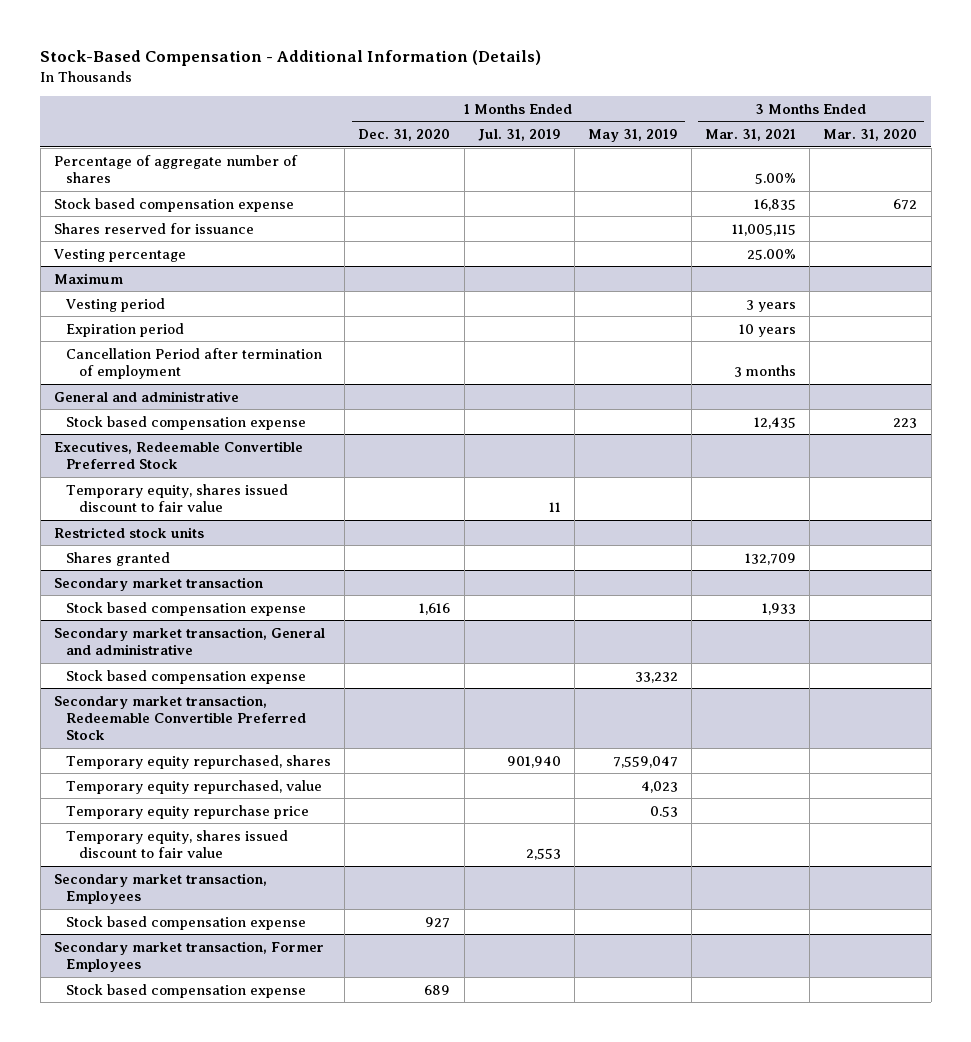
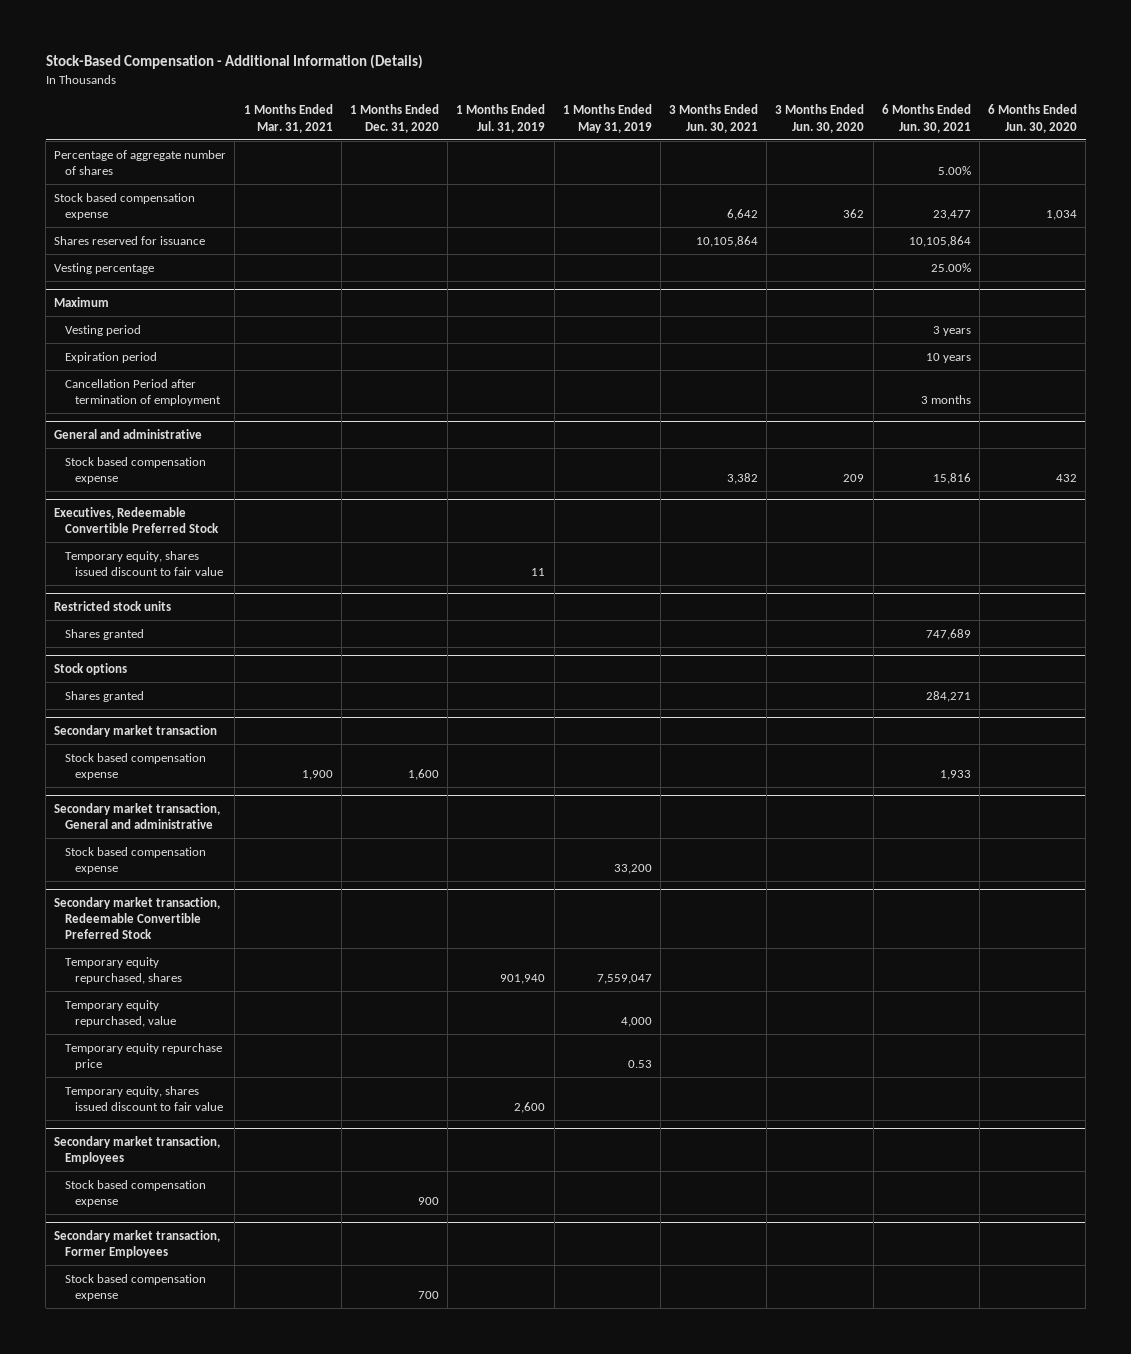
- | 1 Months Ended Dec. 31, 2020 | 1 Months Ended Jul. 31, 2019 | 1 Months Ended May 31, 2019 | 3 Months Ended Mar. 31, 2021 | 3 Months Ended Mar. 31, 2020
+ | 1 Months Ended Mar. 31, 2021 | 1 Months Ended Dec. 31, 2020 | 1 Months Ended Jul. 31, 2019 | 1 Months Ended May 31, 2019 | 3 Months Ended Jun. 30, 2021 | 3 Months Ended Jun. 30, 2020 | 6 Months Ended Jun. 30, 2021 | 6 Months Ended Jun. 30, 2020
+ Stock options
+ Shares granted | | | | | | | 284,271 |
@ Secondary market transaction
- Stock based compensation expense | 1,616 | | | 1,933 |
+ Stock based compensation expense | 1,900 | 1,600 | | | | | 1,933 |
@ Secondary market transaction, General and administrative
- Stock based compensation expense | | | 33,232 | |
+ Stock based compensation expense | | | | 33,200 | | | |
@ Secondary market transaction, Redeemable Convertible Preferred Stock
- Temporary equity repurchased, value | | | 4,023 | |
+ Temporary equity repurchased, value | | | | 4,000 | | | |
- Temporary equity, shares issued discount to fair value | | 2,553 | | |
+ Temporary equity, shares issued discount to fair value | | | 2,600 | | | | |
@ Secondary market transaction, Employees
- Stock based compensation expense | 927 | | | |
+ Stock based compensation expense | | 900 | | | | | |
@ Secondary market transaction, Former Employees
- Stock based compensation expense | 689 | | | |
+ Stock based compensation expense | | 700 | | | | | |

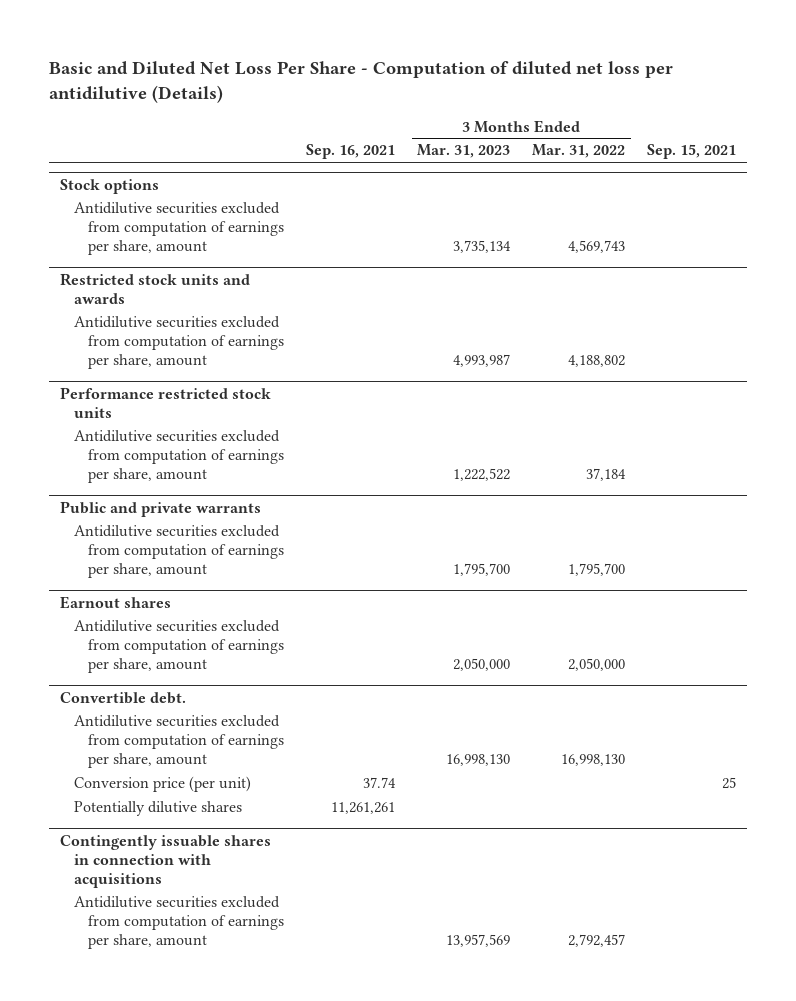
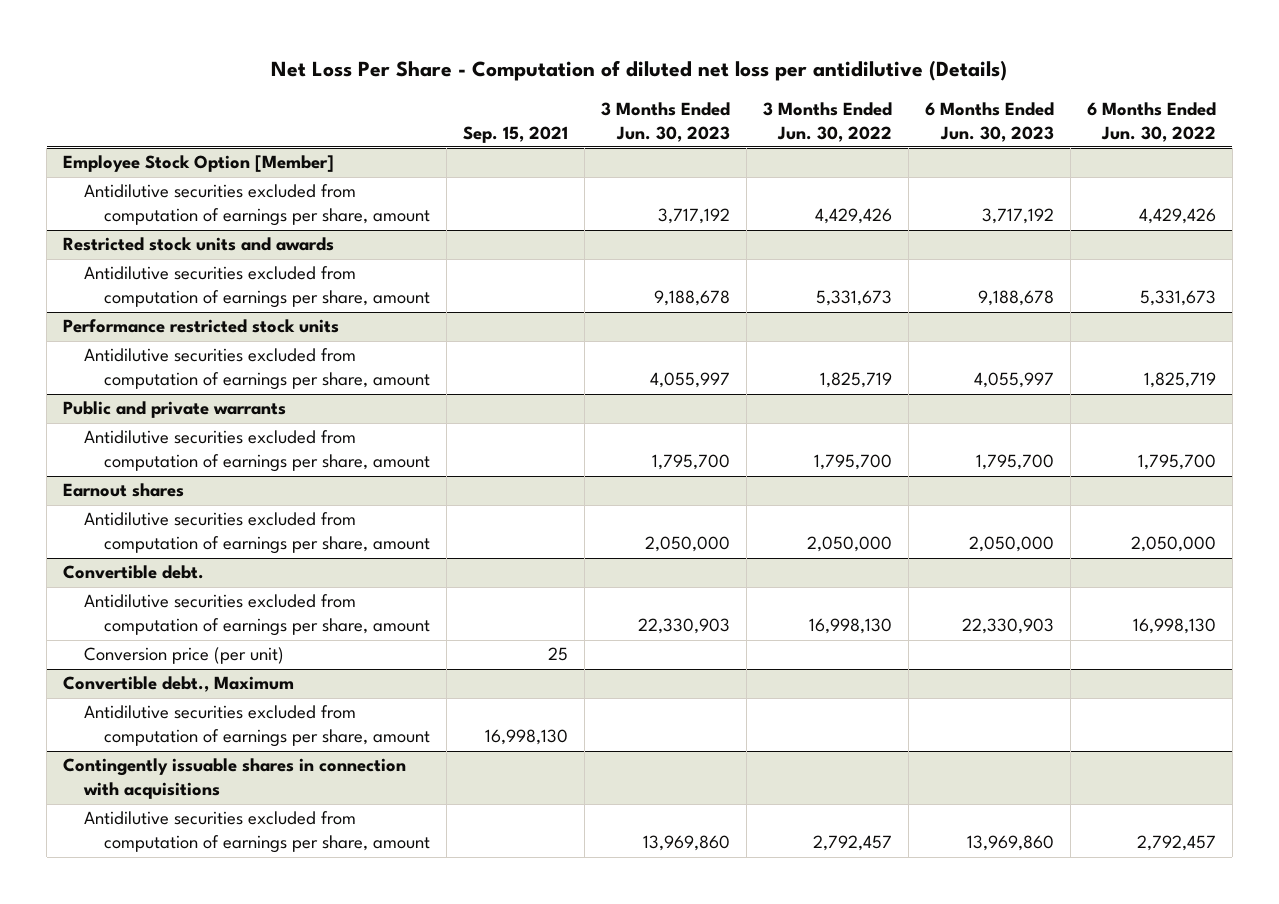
- Basic and Diluted Net Loss Per Share - Computation of diluted net loss per antidilutive (Details)
+ Net Loss Per Share - Computation of diluted net loss per antidilutive (Details)
- | Sep. 16, 2021 | 3 Months Ended Mar. 31, 2023 | 3 Months Ended Mar. 31, 2022 | Sep. 15, 2021
+ | Sep. 15, 2021 | 3 Months Ended Jun. 30, 2023 | 3 Months Ended Jun. 30, 2022 | 6 Months Ended Jun. 30, 2023 | 6 Months Ended Jun. 30, 2022
- Stock options
+ Employee Stock Option [Member]
@ Convertible debt.
- Potentially dilutive shares | 11,261,261 | | |
+ Convertible debt., Maximum
+ Antidilutive securities excluded from computation of earnings per share, amount | 16,998,130 | | | |

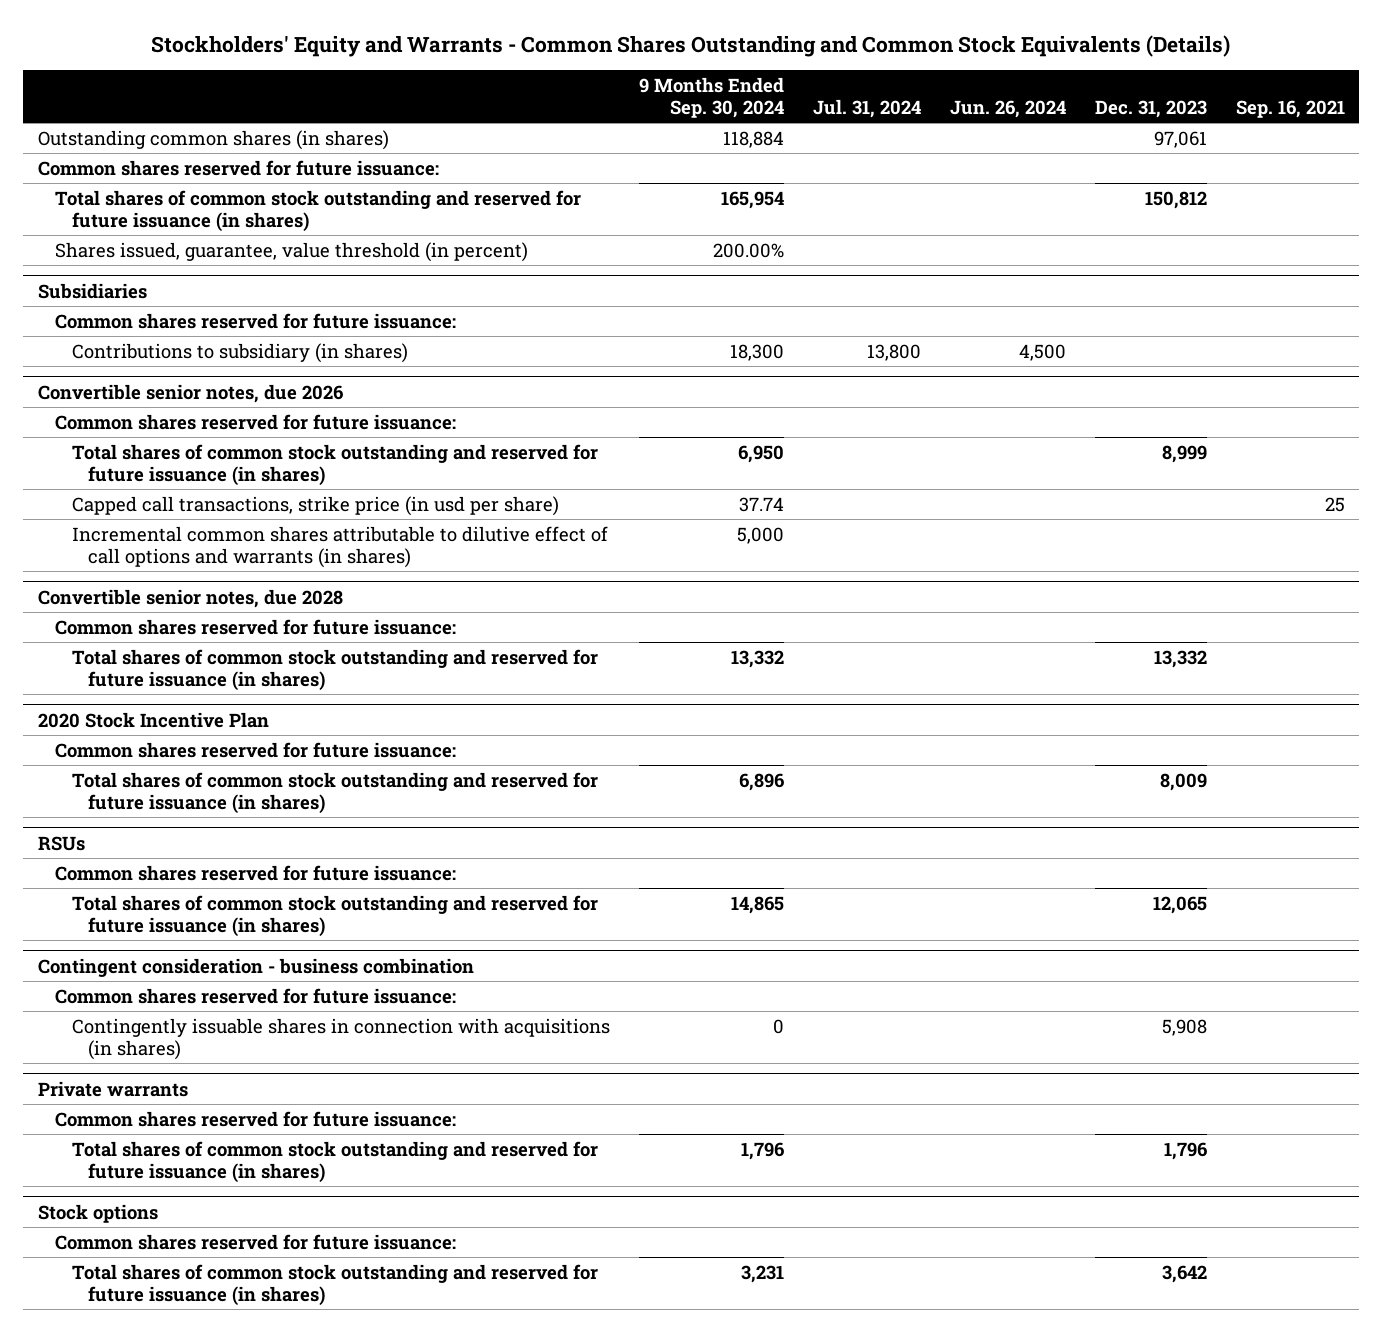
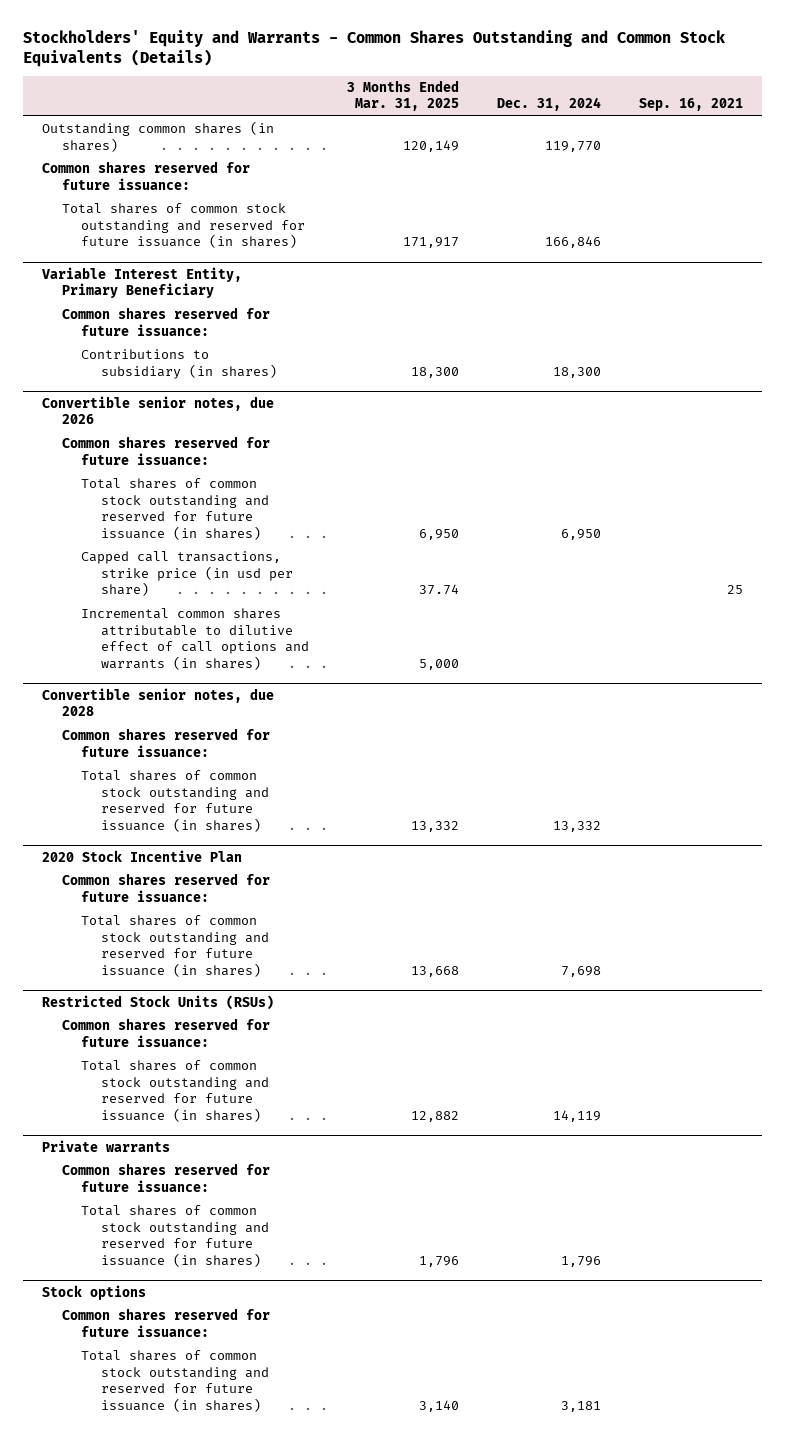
- | 9 Months Ended Sep. 30, 2024 | Jul. 31, 2024 | Jun. 26, 2024 | Dec. 31, 2023 | Sep. 16, 2021
+ | 3 Months Ended Mar. 31, 2025 | Dec. 31, 2024 | Sep. 16, 2021
- Shares issued, guarantee, value threshold (in percent) | 200.00% | | | |
- Subsidiaries
- Common shares reserved for future issuance:
- Contributions to subsidiary (in shares) | 18,300 | 13,800 | 4,500 | |
+ Variable Interest Entity, Primary Beneficiary
+ Common shares reserved for future issuance:
+ Contributions to subsidiary (in shares) | 18,300 | 18,300 |
- RSUs
+ Restricted Stock Units (RSUs)
- Contingent consideration - business combination
- Common shares reserved for future issuance:
- Contingently issuable shares in connection with acquisitions (in shares) | 0 | | | 5,908 |

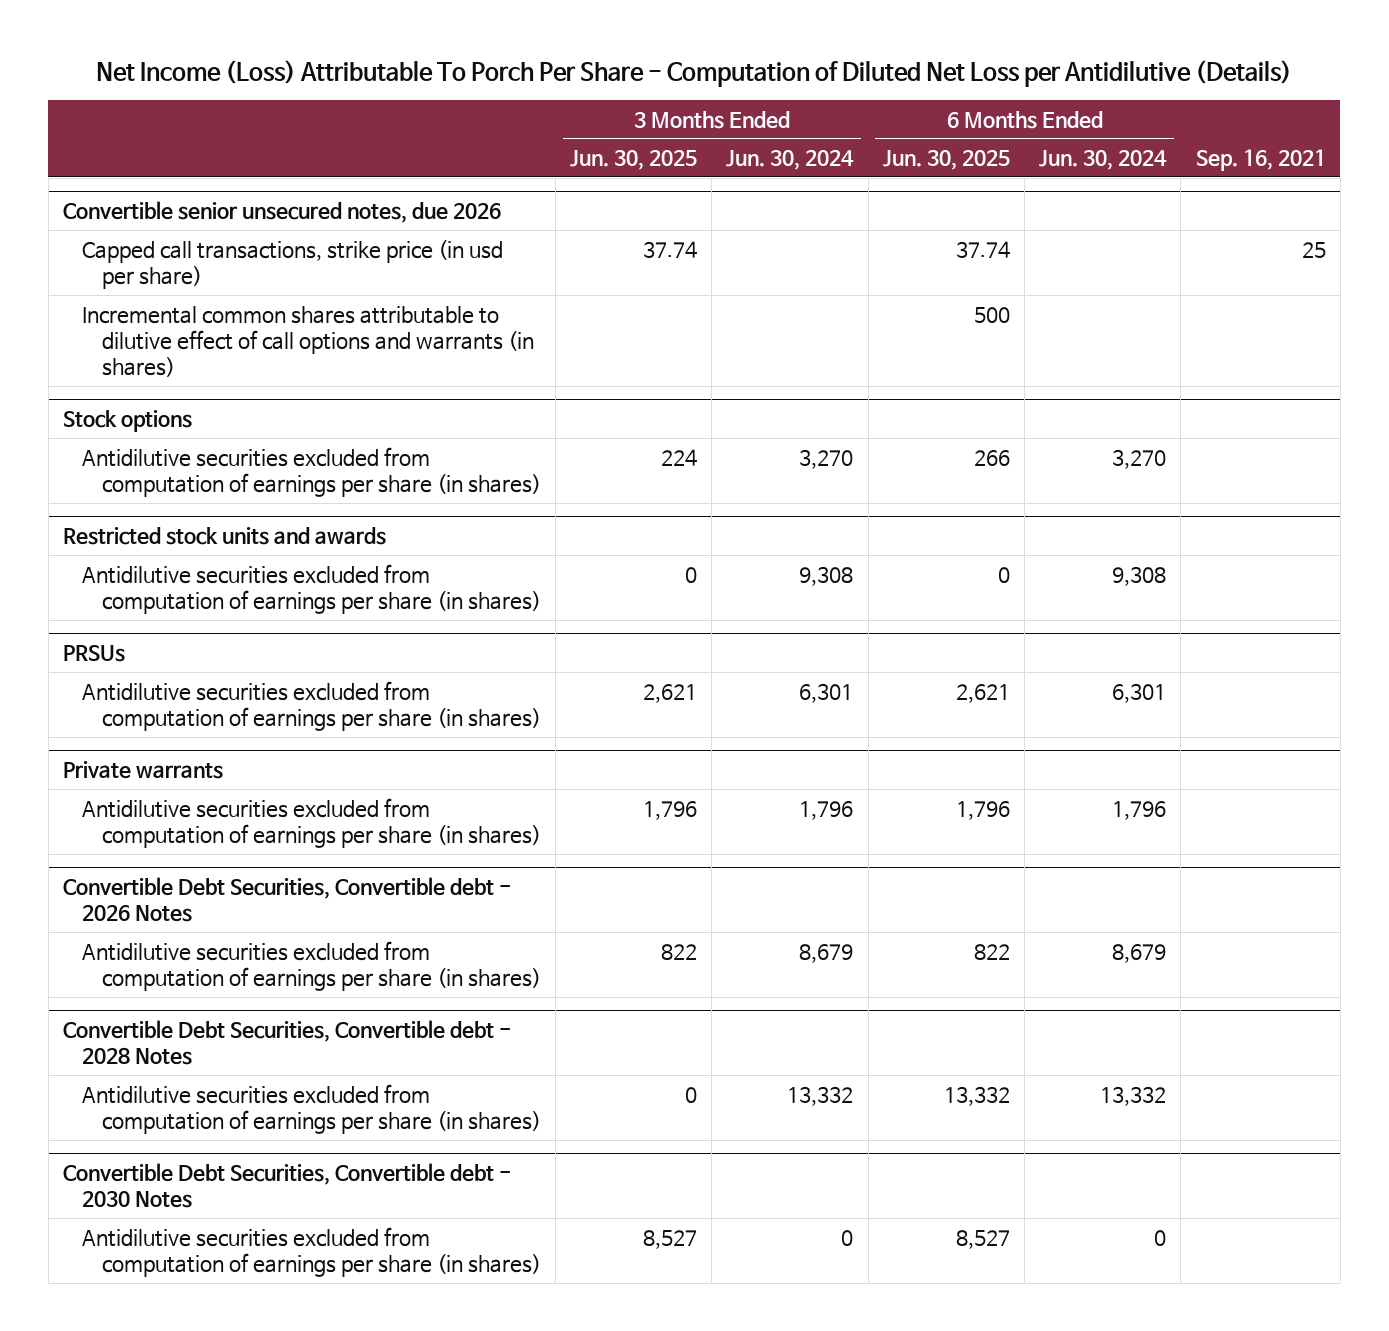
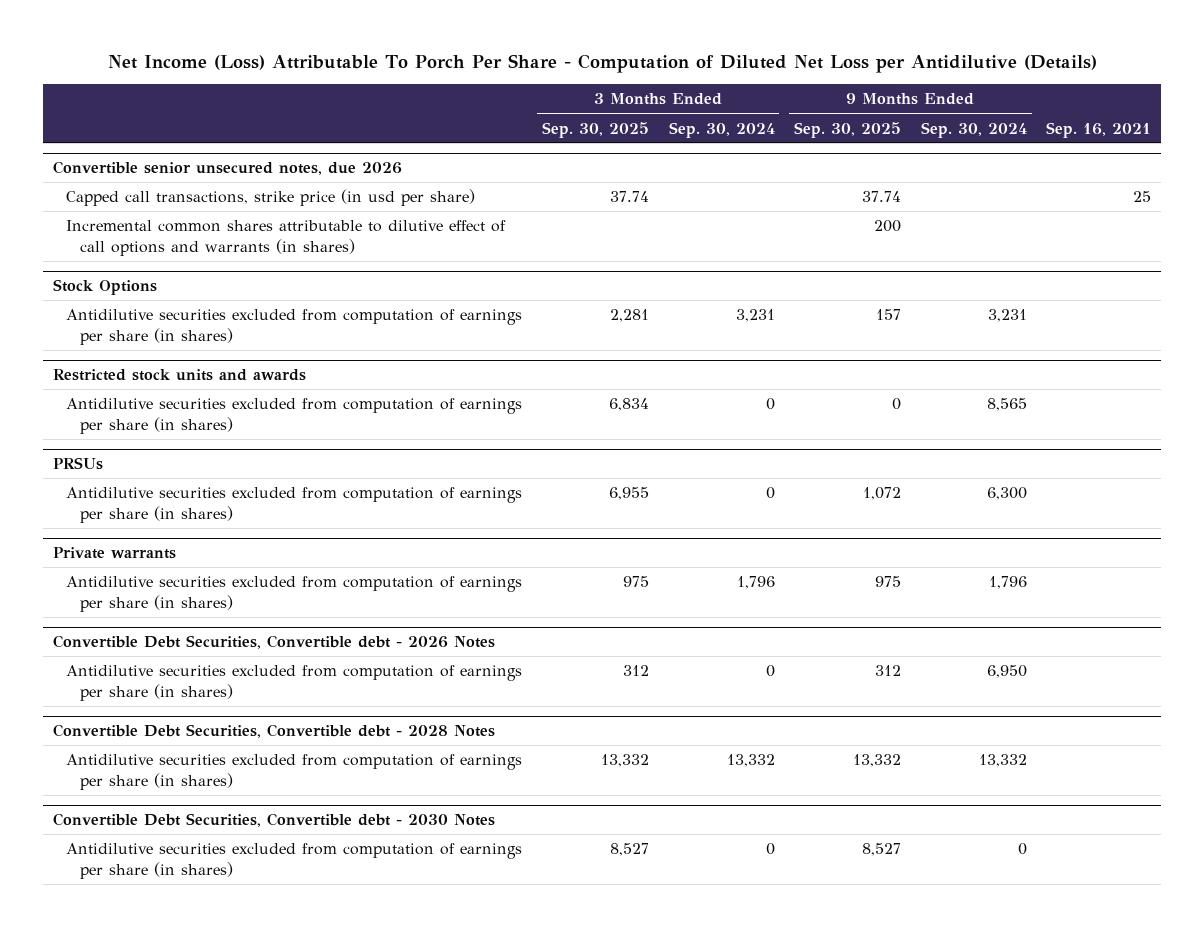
- | 3 Months Ended Jun. 30, 2025 | 3 Months Ended Jun. 30, 2024 | 6 Months Ended Jun. 30, 2025 | 6 Months Ended Jun. 30, 2024 | Sep. 16, 2021
+ | 3 Months Ended Sep. 30, 2025 | 3 Months Ended Sep. 30, 2024 | 9 Months Ended Sep. 30, 2025 | 9 Months Ended Sep. 30, 2024 | Sep. 16, 2021
- Stock options
+ Stock Options

